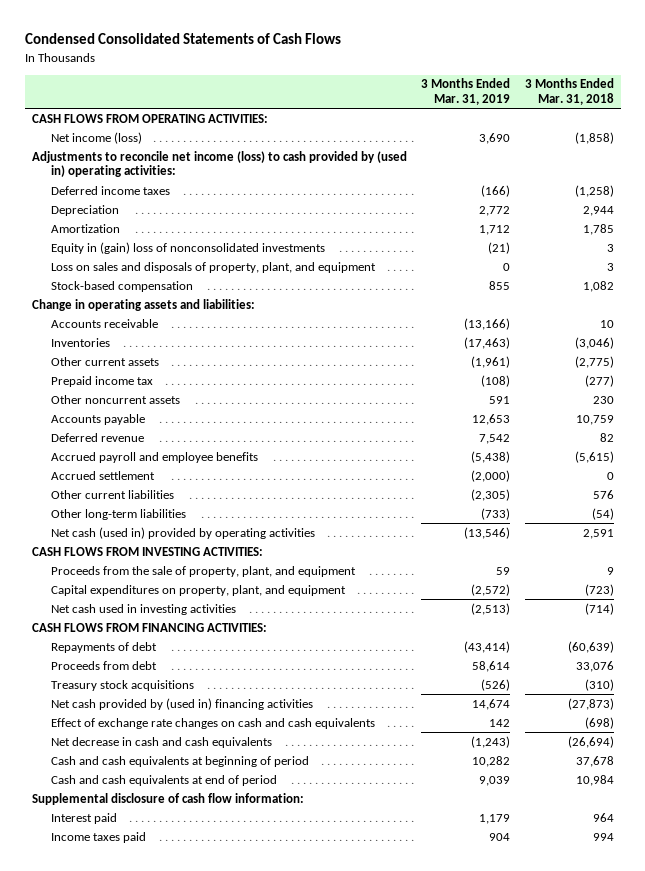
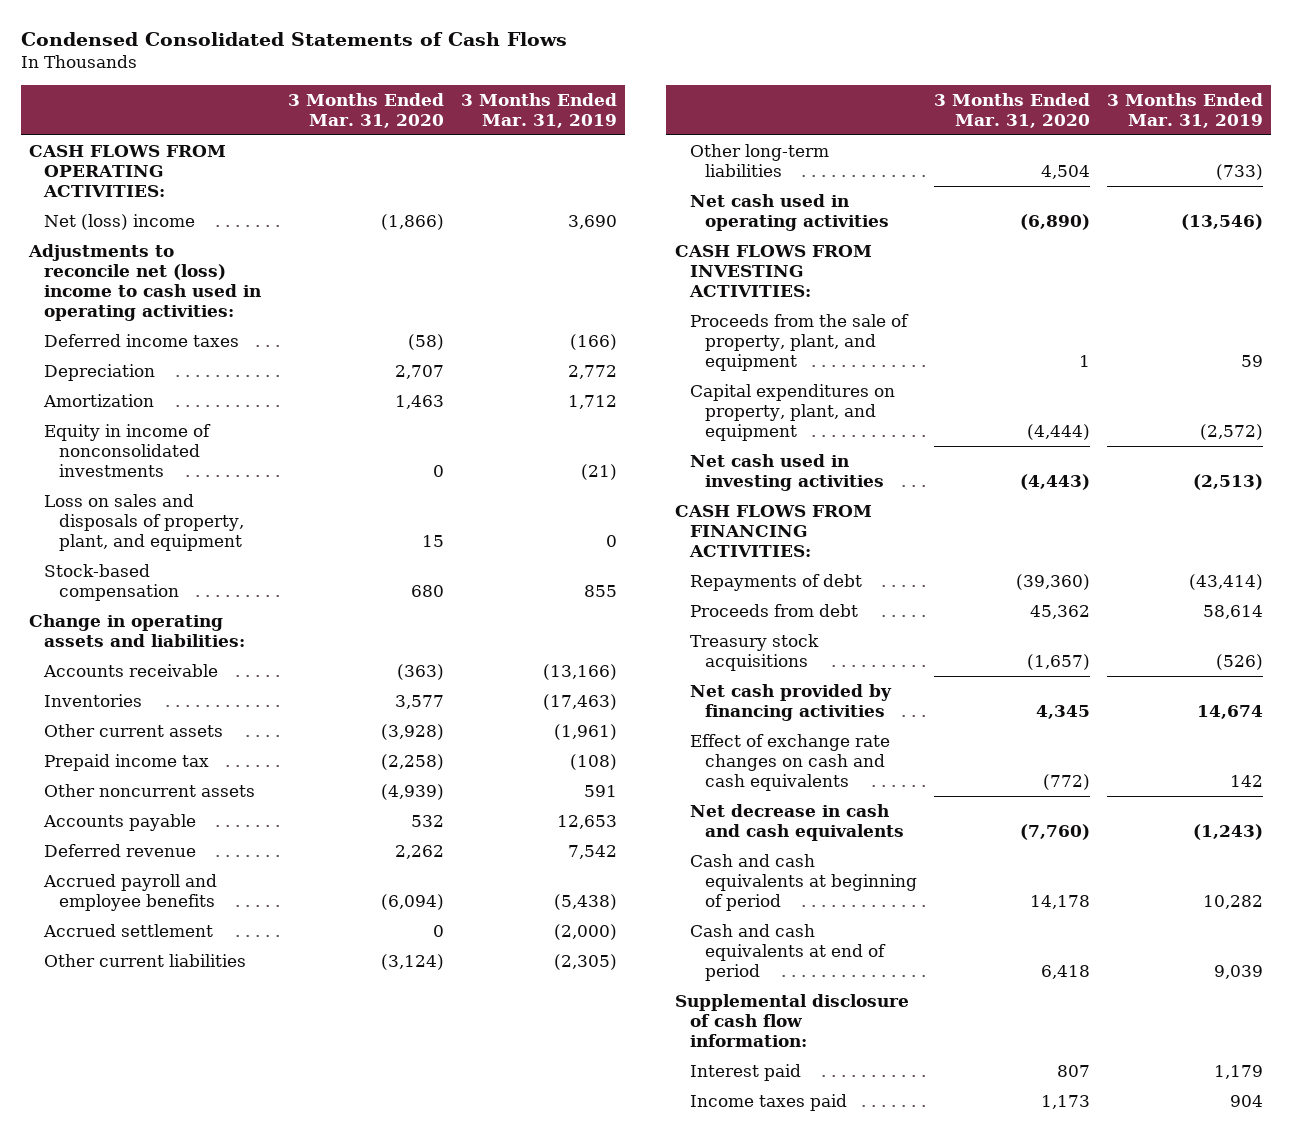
- | 3 Months Ended Mar. 31, 2019 | 3 Months Ended Mar. 31, 2018
+ | 3 Months Ended Mar. 31, 2020 | 3 Months Ended Mar. 31, 2019
- Net income (loss) | 3,690 | (1,858)
- Adjustments to reconcile net income (loss) to cash provided by (used in) operating activities:
+ Net (loss) income | (1,866) | 3,690
+ Adjustments to reconcile net (loss) income to cash used in operating activities:
- Equity in (gain) loss of nonconsolidated investments | (21) | 3
+ Equity in income of nonconsolidated investments | 0 | (21)
- Net cash (used in) provided by operating activities | (13,546) | 2,591
+ Net cash used in operating activities | (6,890) | (13,546)
- Net cash provided by (used in) financing activities | 14,674 | (27,873)
+ Net cash provided by financing activities | 4,345 | 14,674

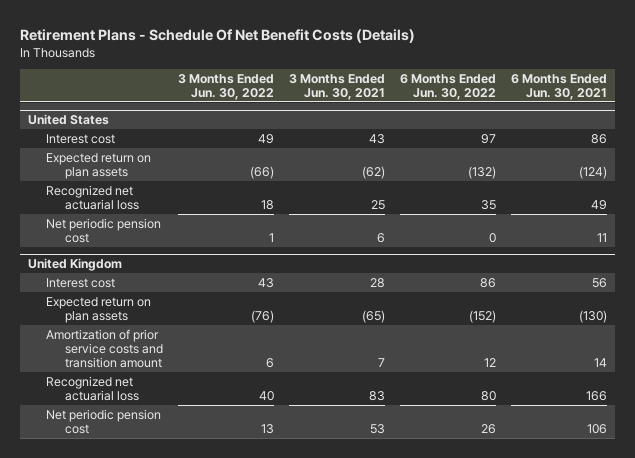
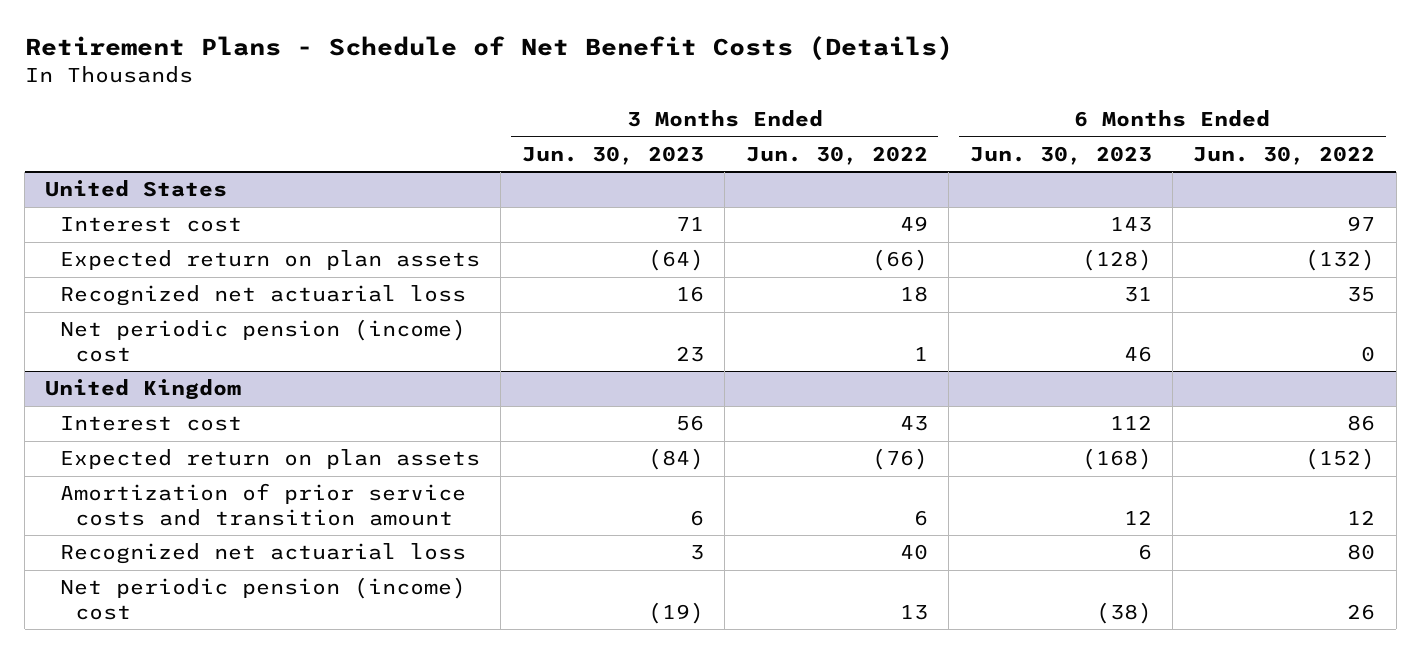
- Retirement Plans - Schedule Of Net Benefit Costs (Details)
+ Retirement Plans - Schedule of Net Benefit Costs (Details)
- | 3 Months Ended Jun. 30, 2022 | 3 Months Ended Jun. 30, 2021 | 6 Months Ended Jun. 30, 2022 | 6 Months Ended Jun. 30, 2021
+ | 3 Months Ended Jun. 30, 2023 | 3 Months Ended Jun. 30, 2022 | 6 Months Ended Jun. 30, 2023 | 6 Months Ended Jun. 30, 2022
@ United States
- Net periodic pension cost | 1 | 6 | 0 | 11
+ Net periodic pension (income) cost | 23 | 1 | 46 | 0
@ United Kingdom
- Net periodic pension cost | 13 | 53 | 26 | 106
+ Net periodic pension (income) cost | (19) | 13 | (38) | 26

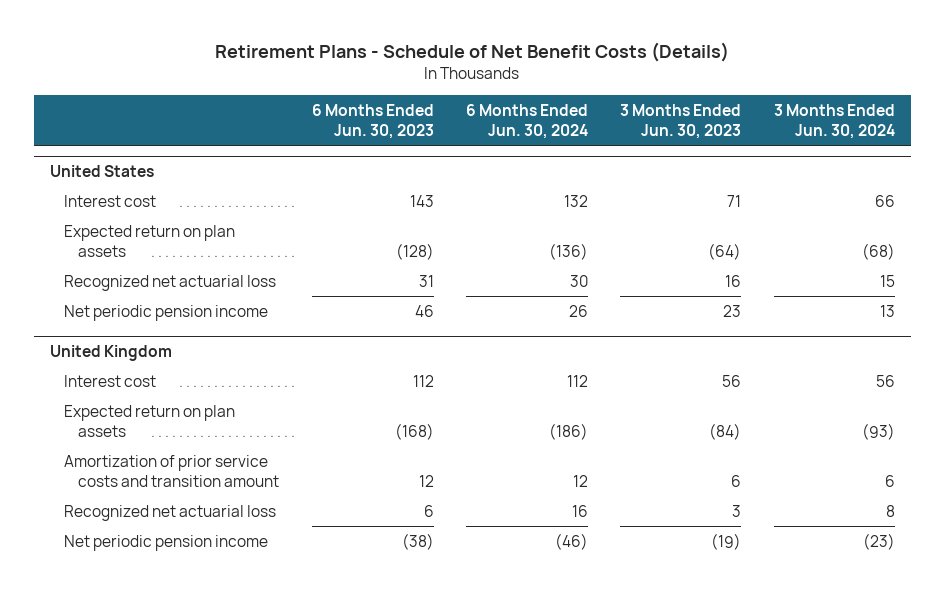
- | 3 Months Ended Jun. 30, 2023 | 3 Months Ended Jun. 30, 2022 | 6 Months Ended Jun. 30, 2023 | 6 Months Ended Jun. 30, 2022
+ | 6 Months Ended Jun. 30, 2023 | 6 Months Ended Jun. 30, 2024 | 3 Months Ended Jun. 30, 2023 | 3 Months Ended Jun. 30, 2024
@ United States
- Net periodic pension (income) cost | 23 | 1 | 46 | 0
+ Net periodic pension income | 46 | 26 | 23 | 13
@ United Kingdom
- Net periodic pension (income) cost | (19) | 13 | (38) | 26
+ Net periodic pension income | (38) | (46) | (19) | (23)

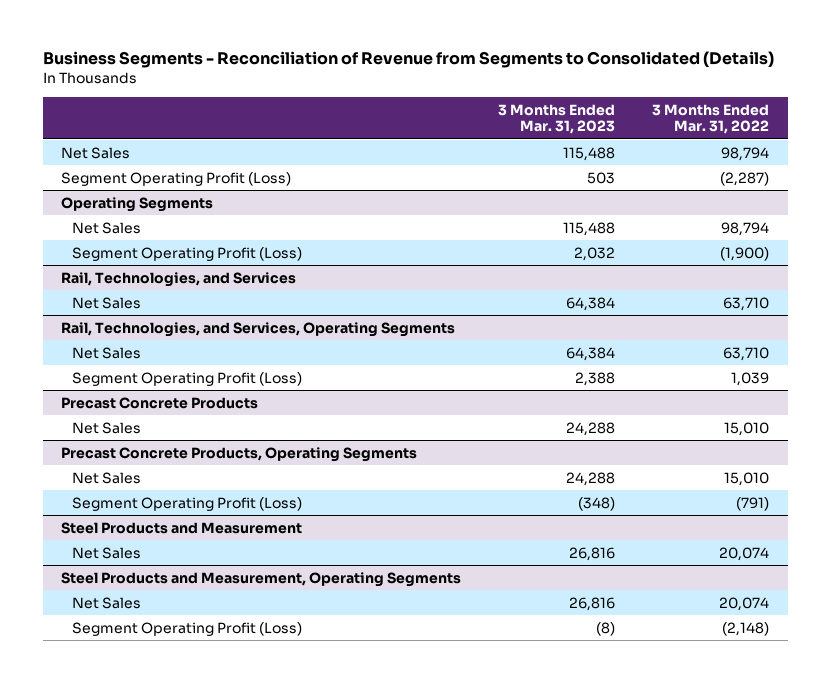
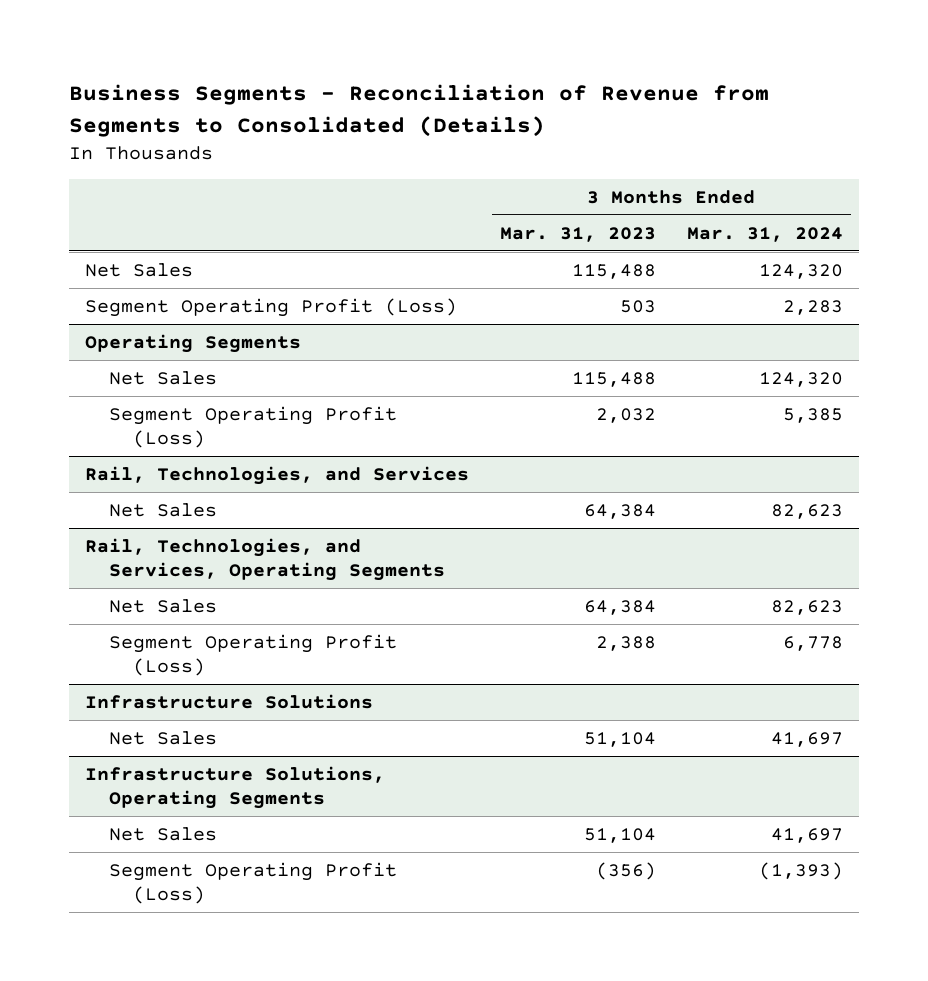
- | 3 Months Ended Mar. 31, 2023 | 3 Months Ended Mar. 31, 2022
+ | 3 Months Ended Mar. 31, 2023 | 3 Months Ended Mar. 31, 2024
- Precast Concrete Products
- Net Sales | 24,288 | 15,010
- Precast Concrete Products, Operating Segments
- Net Sales | 24,288 | 15,010
- Segment Operating Profit (Loss) | (348) | (791)
- Steel Products and Measurement
- Net Sales | 26,816 | 20,074
- Steel Products and Measurement, Operating Segments
- Net Sales | 26,816 | 20,074
- Segment Operating Profit (Loss) | (8) | (2,148)
+ Infrastructure Solutions
+ Net Sales | 51,104 | 41,697
+ Infrastructure Solutions, Operating Segments
+ Net Sales | 51,104 | 41,697
+ Segment Operating Profit (Loss) | (356) | (1,393)

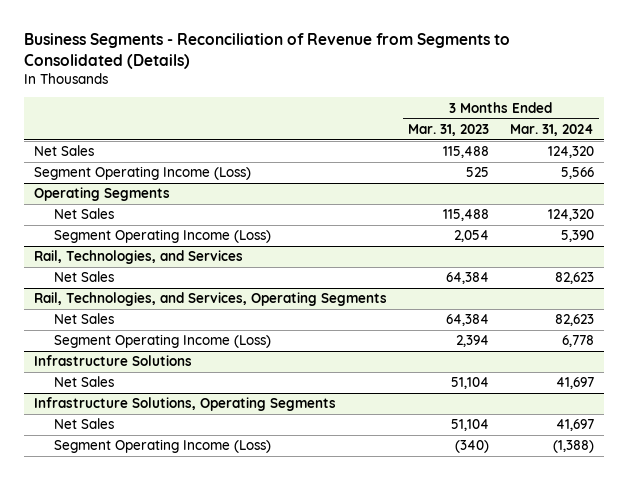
- Segment Operating Profit (Loss) | 503 | 2,283
+ Segment Operating Income (Loss) | 525 | 5,566
@ Operating Segments
- Segment Operating Profit (Loss) | 2,032 | 5,385
+ Segment Operating Income (Loss) | 2,054 | 5,390
@ Rail, Technologies, and Services, Operating Segments
- Segment Operating Profit (Loss) | 2,388 | 6,778
+ Segment Operating Income (Loss) | 2,394 | 6,778
@ Infrastructure Solutions, Operating Segments
- Segment Operating Profit (Loss) | (356) | (1,393)
+ Segment Operating Income (Loss) | (340) | (1,388)

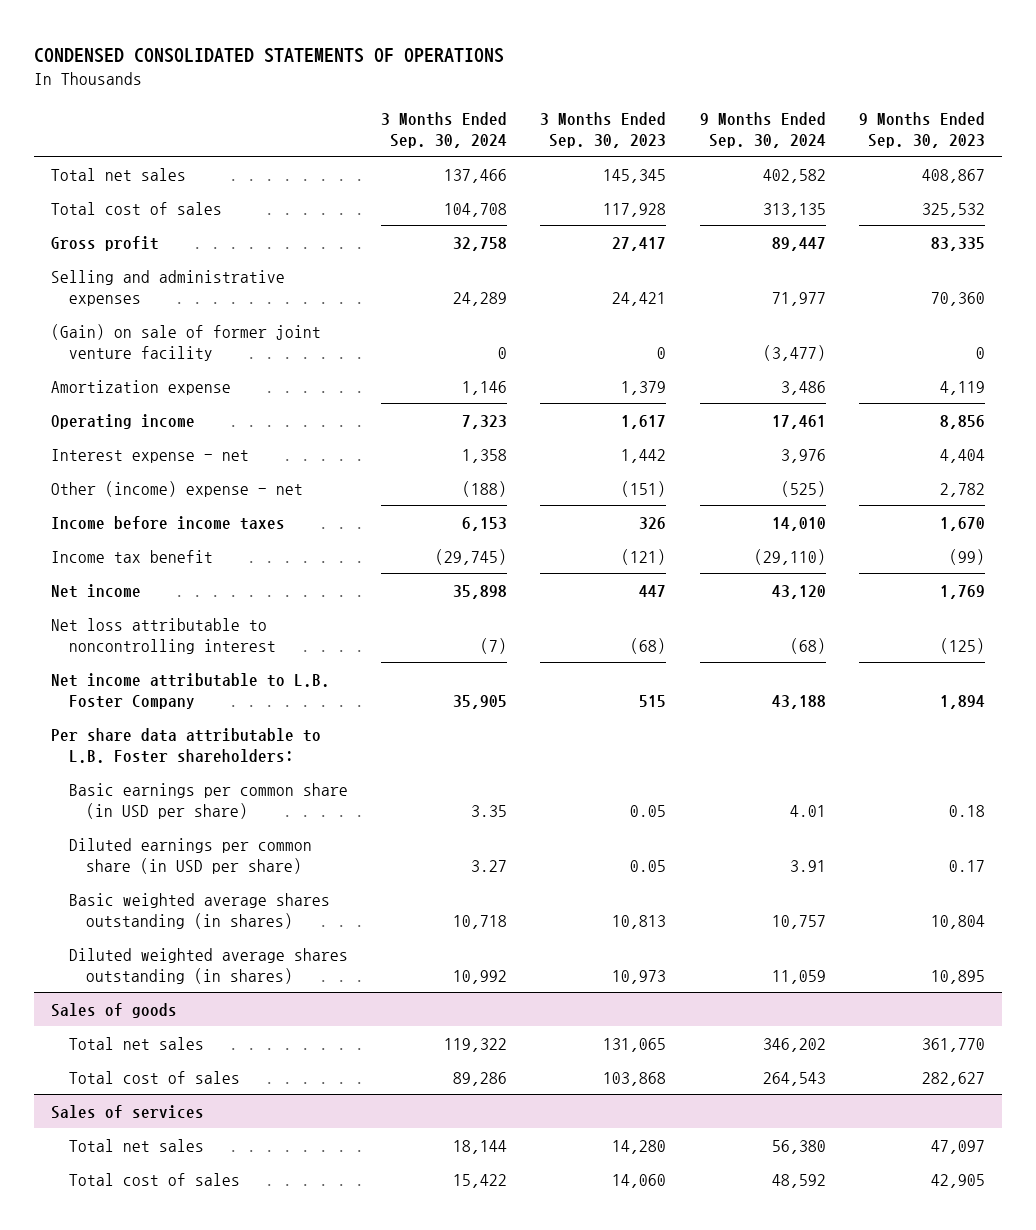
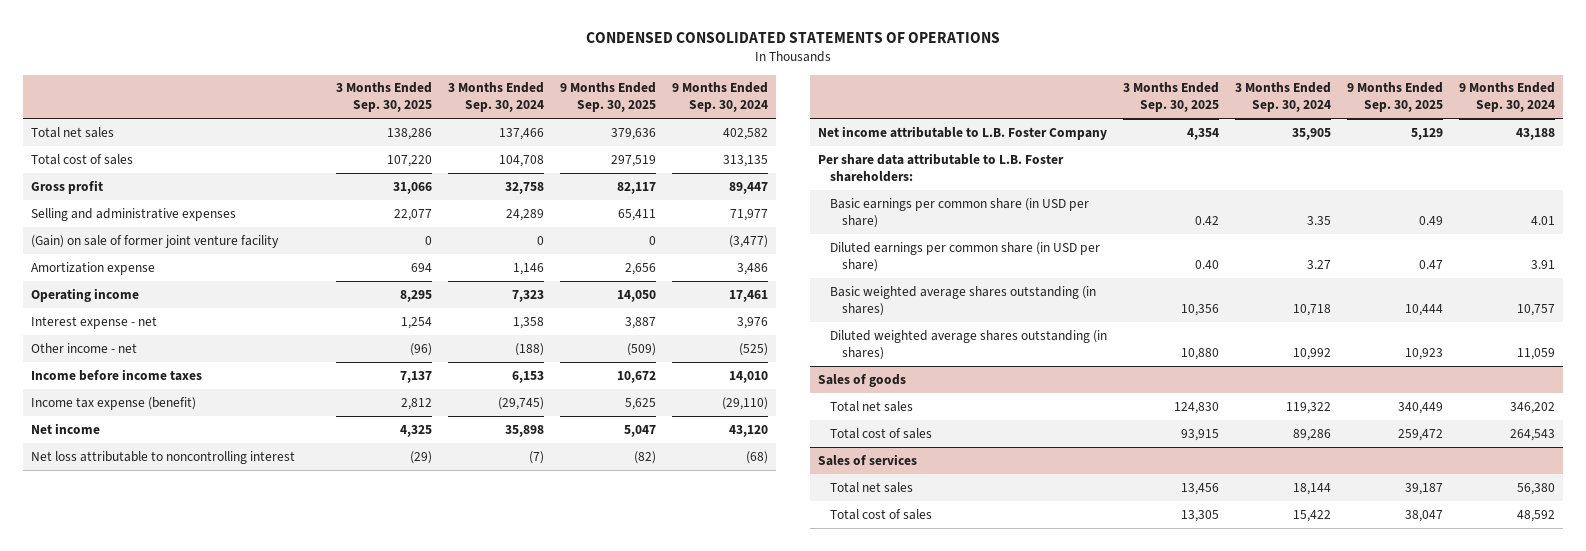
- | 3 Months Ended Sep. 30, 2024 | 3 Months Ended Sep. 30, 2023 | 9 Months Ended Sep. 30, 2024 | 9 Months Ended Sep. 30, 2023
+ | 3 Months Ended Sep. 30, 2025 | 3 Months Ended Sep. 30, 2024 | 9 Months Ended Sep. 30, 2025 | 9 Months Ended Sep. 30, 2024
- Other (income) expense - net | (188) | (151) | (525) | 2,782
+ Other income - net | (96) | (188) | (509) | (525)
- Income tax benefit | (29,745) | (121) | (29,110) | (99)
+ Income tax expense (benefit) | 2,812 | (29,745) | 5,625 | (29,110)

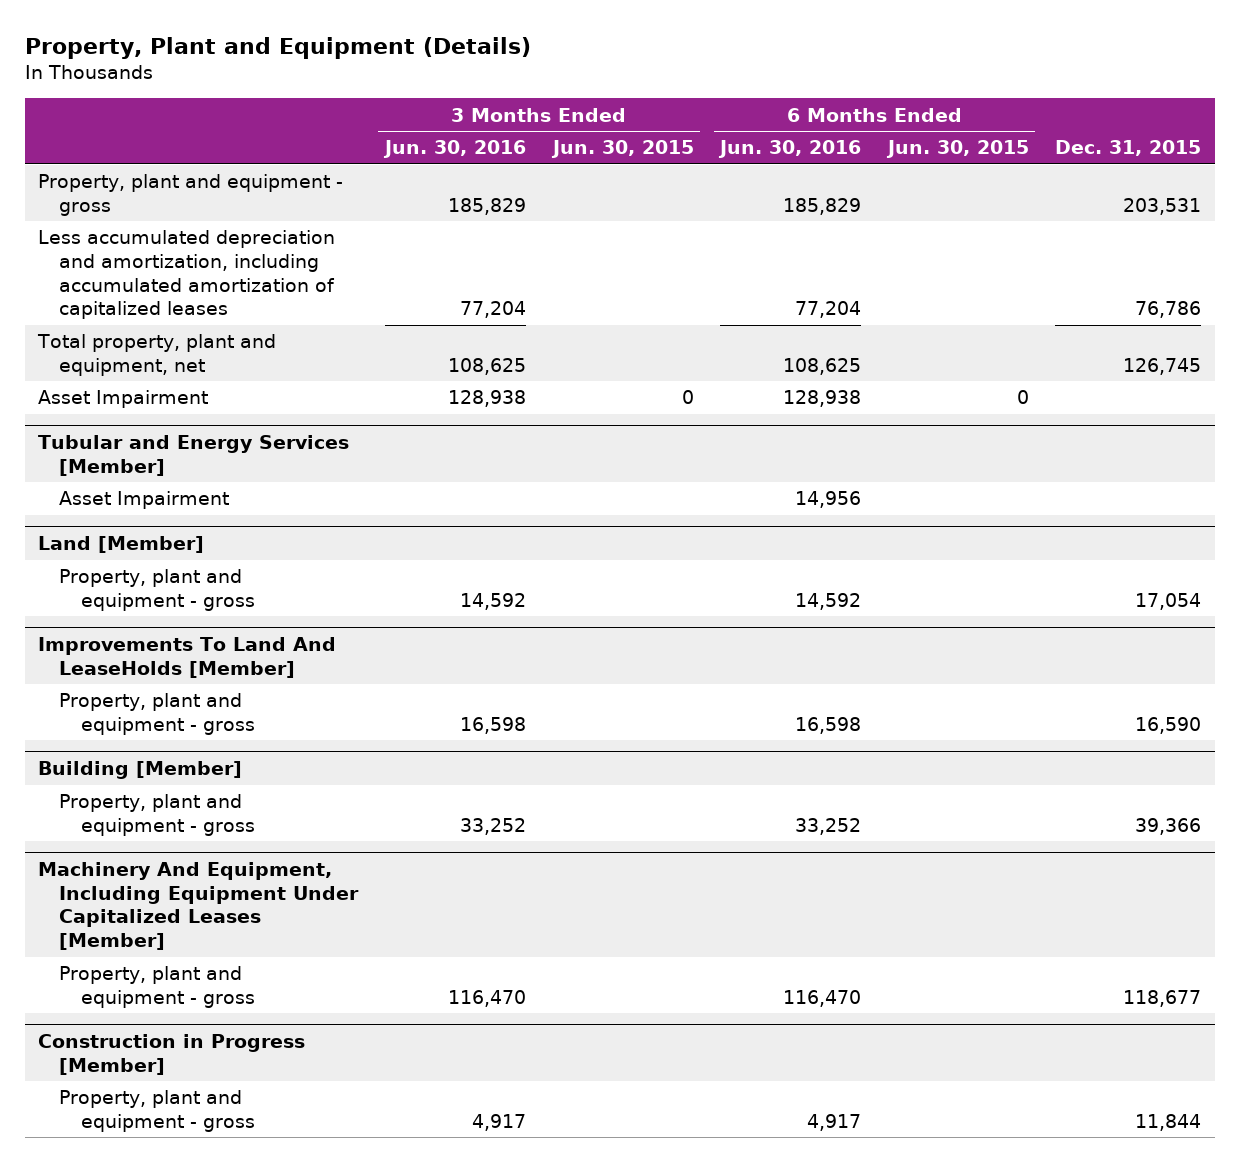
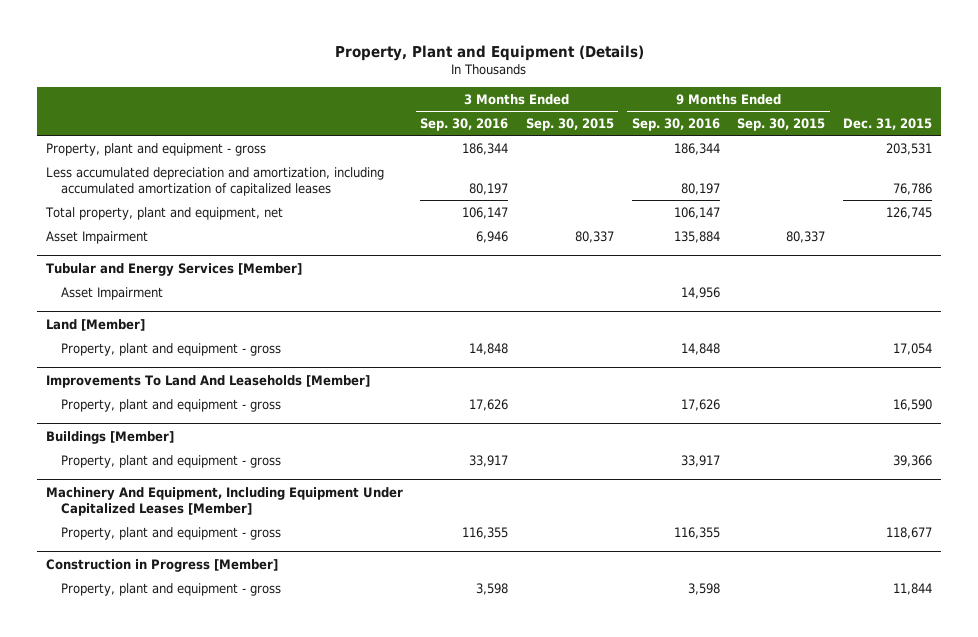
- | 3 Months Ended Jun. 30, 2016 | 3 Months Ended Jun. 30, 2015 | 6 Months Ended Jun. 30, 2016 | 6 Months Ended Jun. 30, 2015 | Dec. 31, 2015
+ | 3 Months Ended Sep. 30, 2016 | 3 Months Ended Sep. 30, 2015 | 9 Months Ended Sep. 30, 2016 | 9 Months Ended Sep. 30, 2015 | Dec. 31, 2015
- Improvements To Land And LeaseHolds [Member]
+ Improvements To Land And Leaseholds [Member]
- Building [Member]
+ Buildings [Member]

